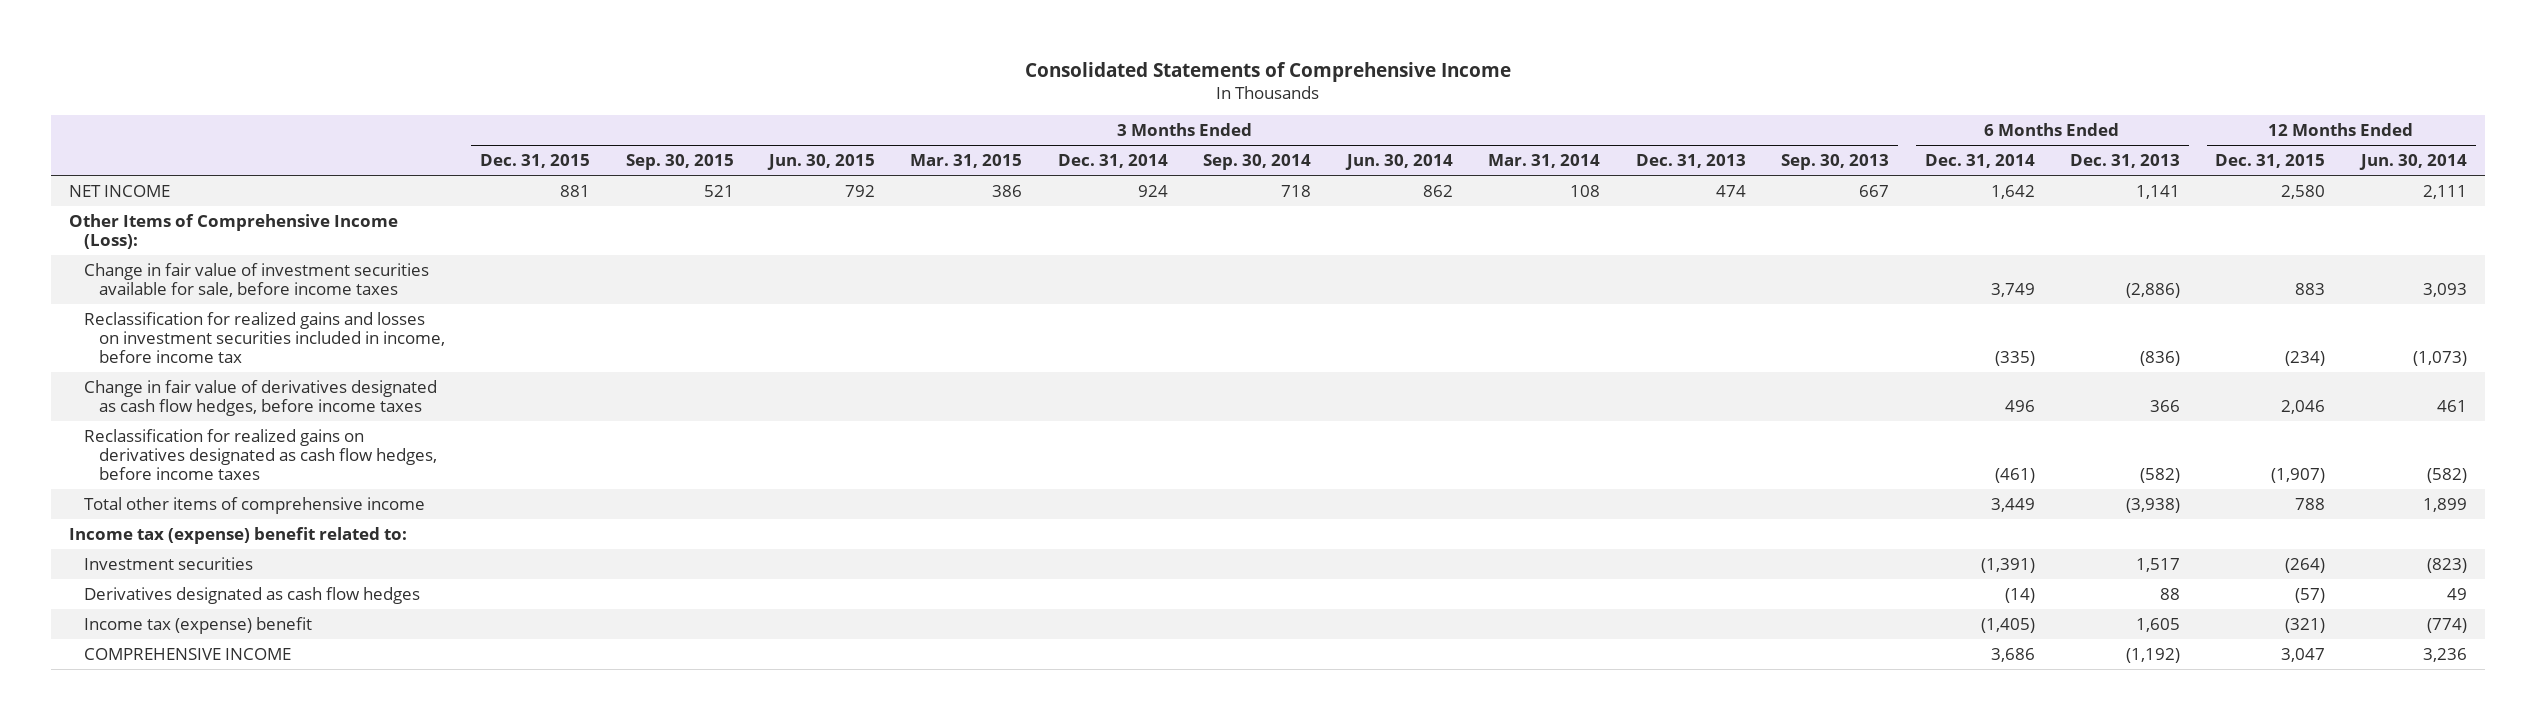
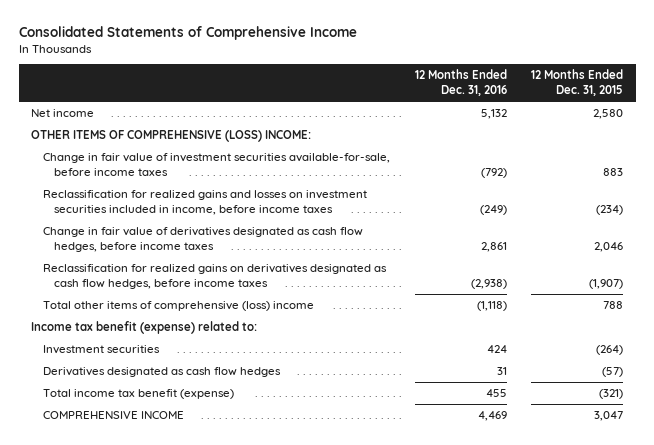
- | 3 Months Ended Dec. 31, 2015 | 3 Months Ended Sep. 30, 2015 | 3 Months Ended Jun. 30, 2015 | 3 Months Ended Mar. 31, 2015 | 3 Months Ended Dec. 31, 2014 | 3 Months Ended Sep. 30, 2014 | 3 Months Ended Jun. 30, 2014 | 3 Months Ended Mar. 31, 2014 | 3 Months Ended Dec. 31, 2013 | 3 Months Ended Sep. 30, 2013 | 6 Months Ended Dec. 31, 2014 | 6 Months Ended Dec. 31, 2013 | 12 Months Ended Dec. 31, 2015 | 12 Months Ended Jun. 30, 2014
+ | 12 Months Ended Dec. 31, 2016 | 12 Months Ended Dec. 31, 2015
- NET INCOME | 881 | 521 | 792 | 386 | 924 | 718 | 862 | 108 | 474 | 667 | 1,642 | 1,141 | 2,580 | 2,111
- Other Items of Comprehensive Income (Loss):
- Change in fair value of investment securities available for sale, before income taxes | | | | | | | | | | | 3,749 | (2,886) | 883 | 3,093
- Reclassification for realized gains and losses on investment securities included in income, before income tax | | | | | | | | | | | (335) | (836) | (234) | (1,073)
+ Net income | 5,132 | 2,580
+ OTHER ITEMS OF COMPREHENSIVE (LOSS) INCOME:
+ Change in fair value of investment securities available-for-sale, before income taxes | (792) | 883
+ Reclassification for realized gains and losses on investment securities included in income, before income taxes | (249) | (234)
- Total other items of comprehensive income | | | | | | | | | | | 3,449 | (3,938) | 788 | 1,899
- Income tax (expense) benefit related to:
+ Total other items of comprehensive (loss) income | (1,118) | 788
+ Income tax benefit (expense) related to:
- Income tax (expense) benefit | | | | | | | | | | | (1,405) | 1,605 | (321) | (774)
+ Total income tax benefit (expense) | 455 | (321)

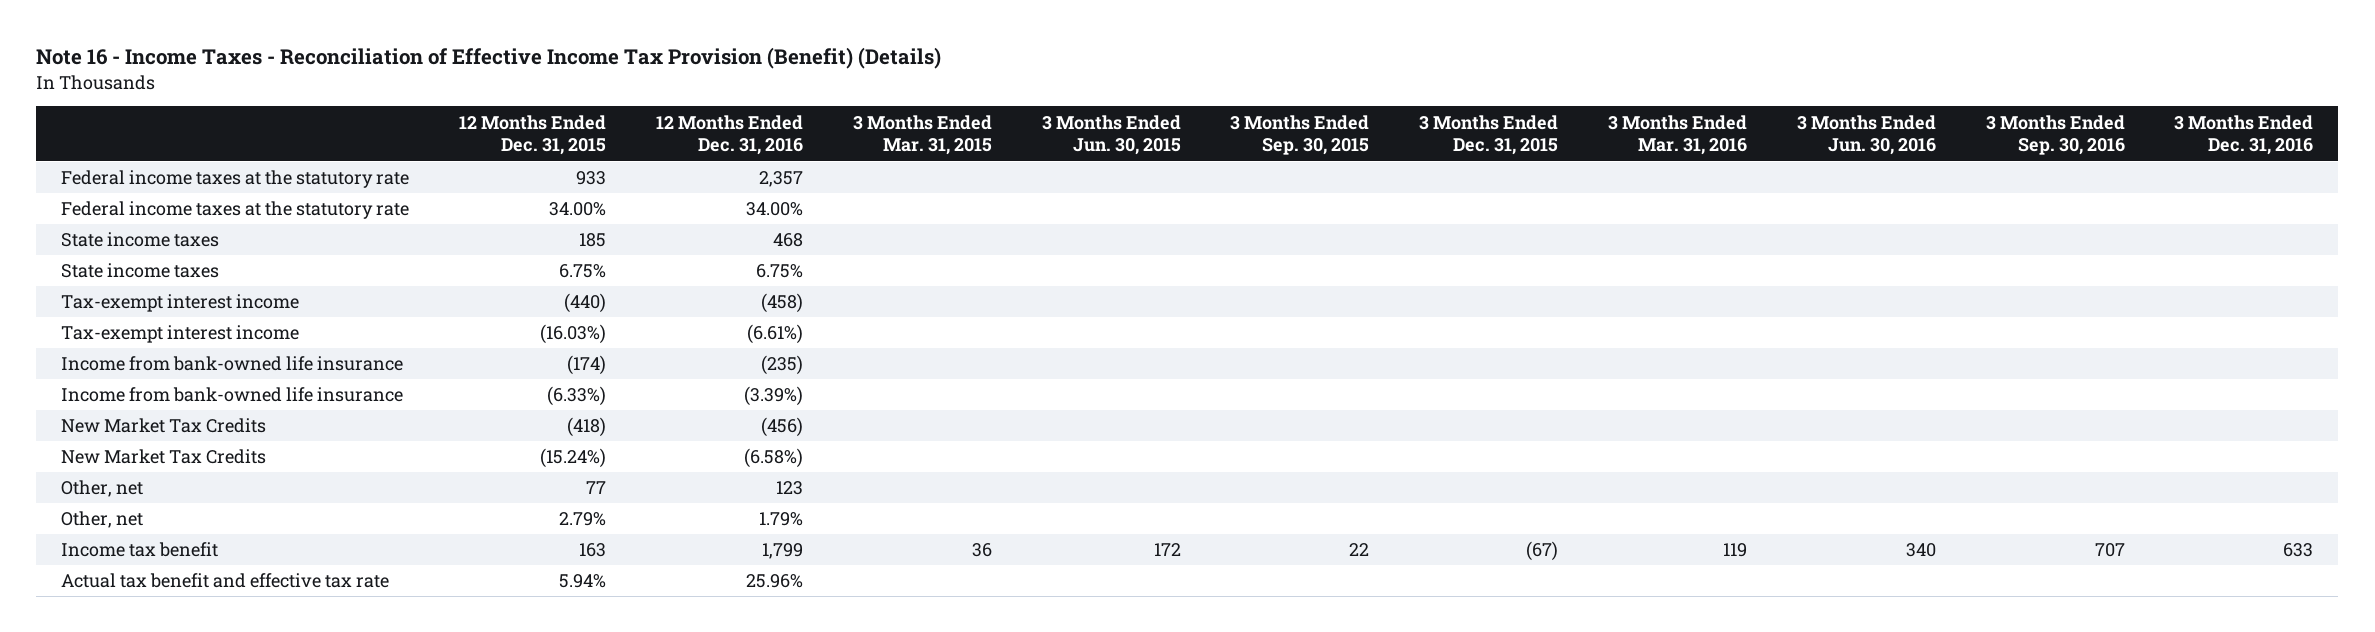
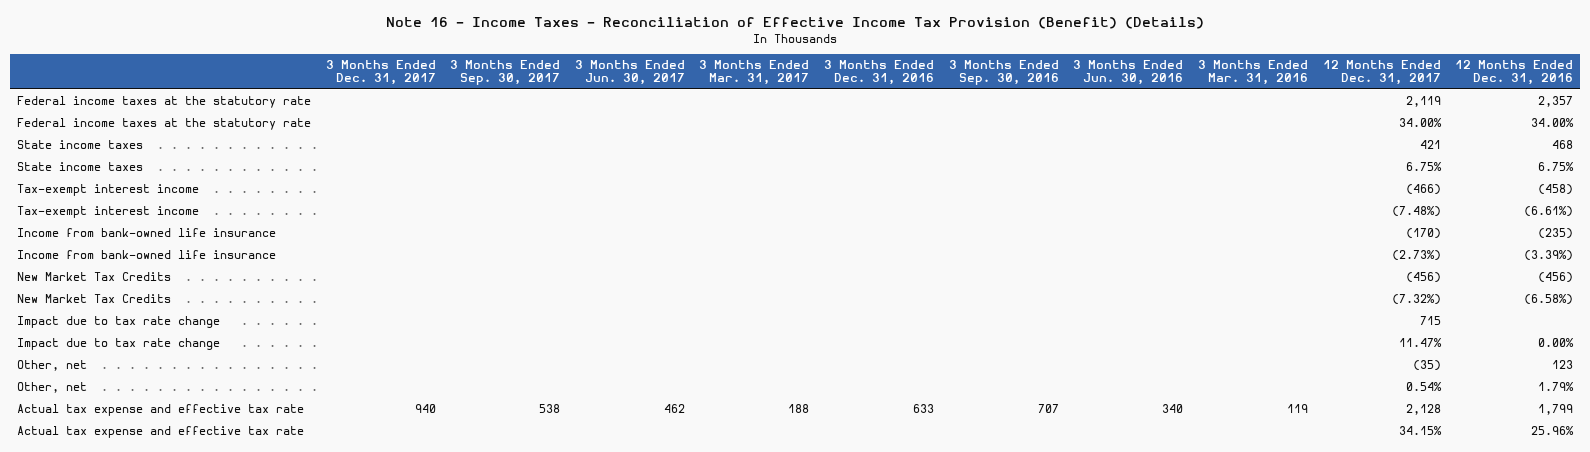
- | 12 Months Ended Dec. 31, 2015 | 12 Months Ended Dec. 31, 2016 | 3 Months Ended Mar. 31, 2015 | 3 Months Ended Jun. 30, 2015 | 3 Months Ended Sep. 30, 2015 | 3 Months Ended Dec. 31, 2015 | 3 Months Ended Mar. 31, 2016 | 3 Months Ended Jun. 30, 2016 | 3 Months Ended Sep. 30, 2016 | 3 Months Ended Dec. 31, 2016
+ | 3 Months Ended Dec. 31, 2017 | 3 Months Ended Sep. 30, 2017 | 3 Months Ended Jun. 30, 2017 | 3 Months Ended Mar. 31, 2017 | 3 Months Ended Dec. 31, 2016 | 3 Months Ended Sep. 30, 2016 | 3 Months Ended Jun. 30, 2016 | 3 Months Ended Mar. 31, 2016 | 12 Months Ended Dec. 31, 2017 | 12 Months Ended Dec. 31, 2016
+ Impact due to tax rate change | | | | | | | | | 715 |
+ Impact due to tax rate change | | | | | | | | | 11.47% | 0.00%
- Income tax benefit | 163 | 1,799 | 36 | 172 | 22 | (67) | 119 | 340 | 707 | 633
- Actual tax benefit and effective tax rate | 5.94% | 25.96% | | | | | | | |
+ Actual tax expense and effective tax rate | 940 | 538 | 462 | 188 | 633 | 707 | 340 | 119 | 2,128 | 1,799
+ Actual tax expense and effective tax rate | | | | | | | | | 34.15% | 25.96%

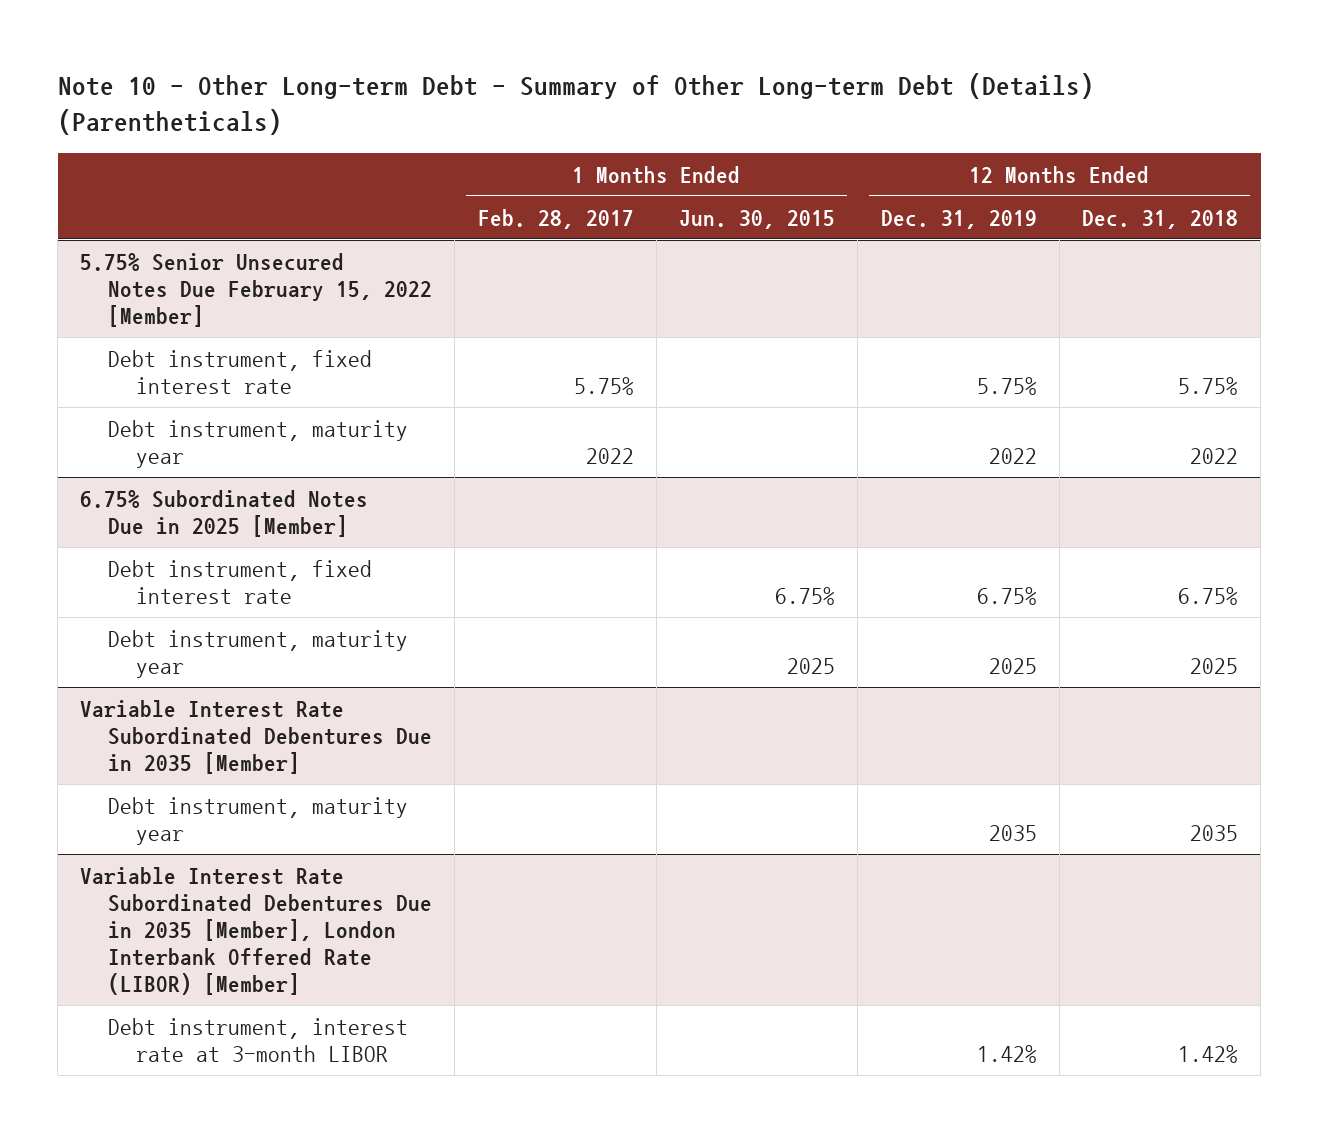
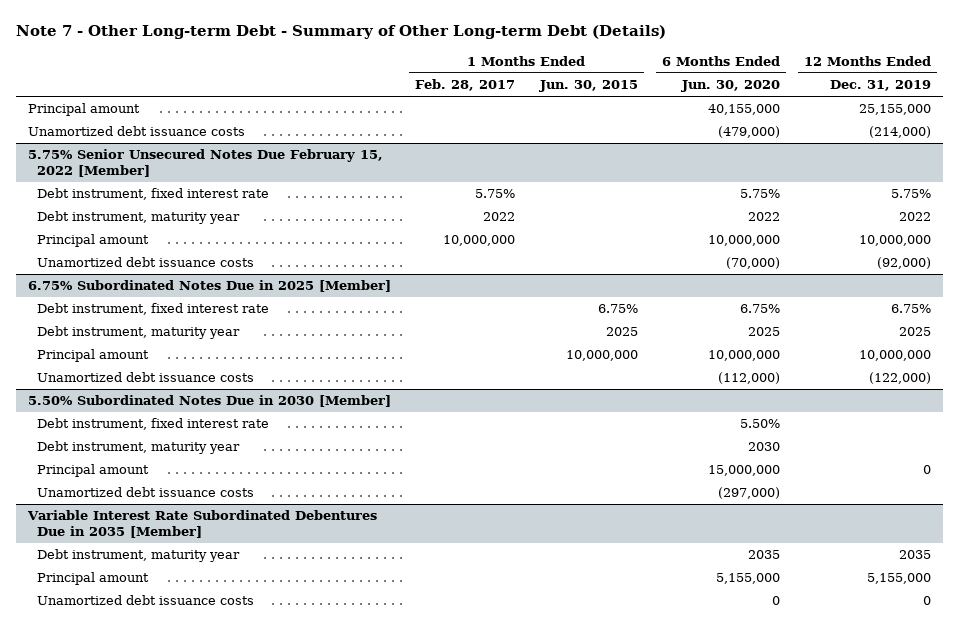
- Note 10 - Other Long-term Debt - Summary of Other Long-term Debt (Details) (Parentheticals)
+ Note 7 - Other Long-term Debt - Summary of Other Long-term Debt (Details)
- | 1 Months Ended Feb. 28, 2017 | 1 Months Ended Jun. 30, 2015 | 12 Months Ended Dec. 31, 2019 | 12 Months Ended Dec. 31, 2018
+ | 1 Months Ended Feb. 28, 2017 | 1 Months Ended Jun. 30, 2015 | 6 Months Ended Jun. 30, 2020 | 12 Months Ended Dec. 31, 2019
+ Principal amount | | | 40,155,000 | 25,155,000
+ Unamortized debt issuance costs | | | (479,000) | (214,000)
@ 5.75% Senior Unsecured Notes Due February 15, 2022 [Member]
+ Principal amount | 10,000,000 | | 10,000,000 | 10,000,000
+ Unamortized debt issuance costs | | | (70,000) | (92,000)
@ 6.75% Subordinated Notes Due in 2025 [Member]
+ Principal amount | | 10,000,000 | 10,000,000 | 10,000,000
+ Unamortized debt issuance costs | | | (112,000) | (122,000)
+ 5.50% Subordinated Notes Due in 2030 [Member]
+ Debt instrument, fixed interest rate | | | 5.50% |
+ Debt instrument, maturity year | | | 2030 |
+ Principal amount | | | 15,000,000 | 0
+ Unamortized debt issuance costs | | | (297,000) |
- Variable Interest Rate Subordinated Debentures Due in 2035 [Member], London Interbank Offered Rate (LIBOR) [Member]
- Debt instrument, interest rate at 3-month LIBOR | | | 1.42% | 1.42%
@ Variable Interest Rate Subordinated Debentures Due in 2035 [Member]
+ Principal amount | | | 5,155,000 | 5,155,000
+ Unamortized debt issuance costs | | | 0 | 0

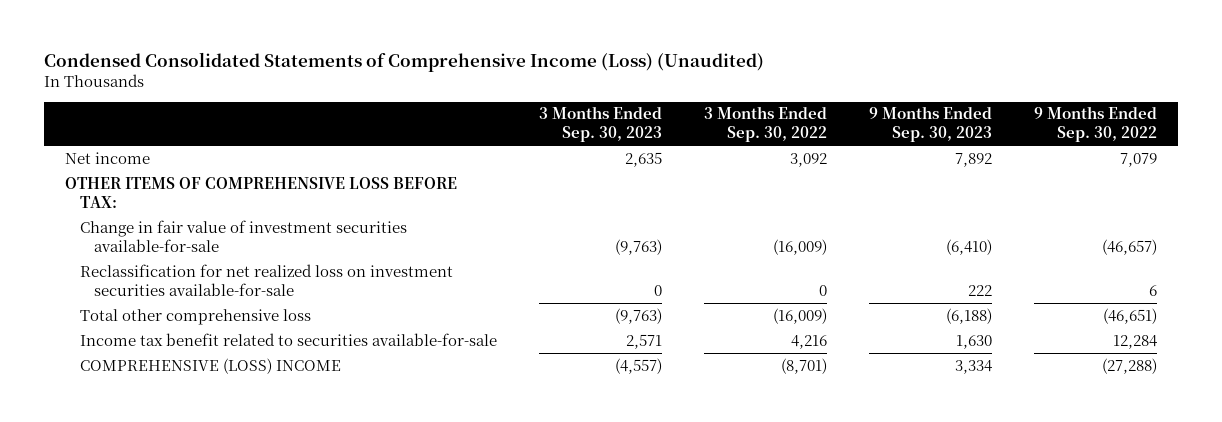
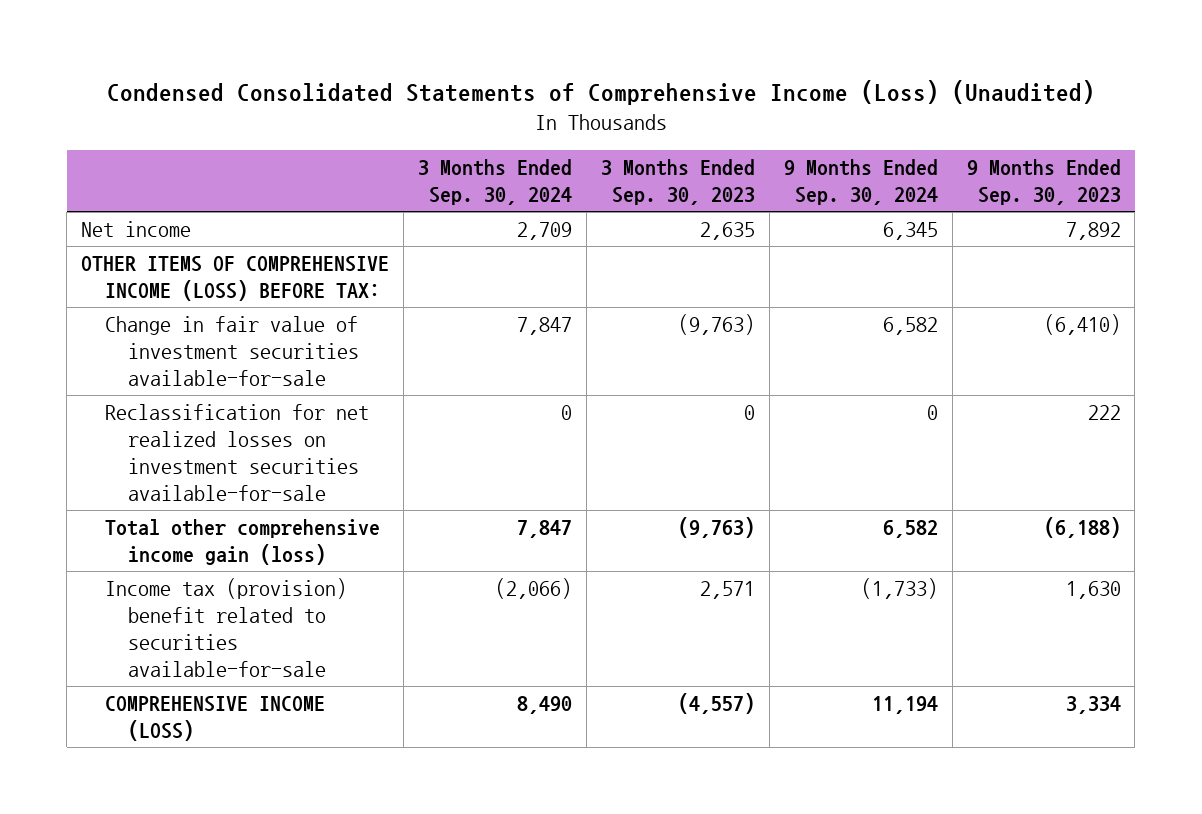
- | 3 Months Ended Sep. 30, 2023 | 3 Months Ended Sep. 30, 2022 | 9 Months Ended Sep. 30, 2023 | 9 Months Ended Sep. 30, 2022
+ | 3 Months Ended Sep. 30, 2024 | 3 Months Ended Sep. 30, 2023 | 9 Months Ended Sep. 30, 2024 | 9 Months Ended Sep. 30, 2023
- OTHER ITEMS OF COMPREHENSIVE LOSS BEFORE TAX:
+ OTHER ITEMS OF COMPREHENSIVE INCOME (LOSS) BEFORE TAX:
- Reclassification for net realized loss on investment securities available-for-sale | 0 | 0 | 222 | 6
- Total other comprehensive loss | (9,763) | (16,009) | (6,188) | (46,651)
- Income tax benefit related to securities available-for-sale | 2,571 | 4,216 | 1,630 | 12,284
- COMPREHENSIVE (LOSS) INCOME | (4,557) | (8,701) | 3,334 | (27,288)
+ Reclassification for net realized losses on investment securities available-for-sale | 0 | 0 | 0 | 222
+ Total other comprehensive income gain (loss) | 7,847 | (9,763) | 6,582 | (6,188)
+ Income tax (provision) benefit related to securities available-for-sale | (2,066) | 2,571 | (1,733) | 1,630
+ COMPREHENSIVE INCOME (LOSS) | 8,490 | (4,557) | 11,194 | 3,334

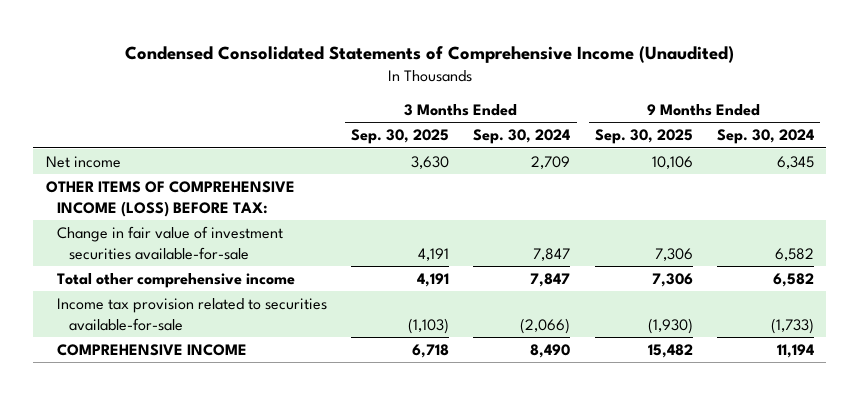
- Condensed Consolidated Statements of Comprehensive Income (Loss) (Unaudited)
+ Condensed Consolidated Statements of Comprehensive Income (Unaudited)
- | 3 Months Ended Sep. 30, 2024 | 3 Months Ended Sep. 30, 2023 | 9 Months Ended Sep. 30, 2024 | 9 Months Ended Sep. 30, 2023
+ | 3 Months Ended Sep. 30, 2025 | 3 Months Ended Sep. 30, 2024 | 9 Months Ended Sep. 30, 2025 | 9 Months Ended Sep. 30, 2024
- Reclassification for net realized losses on investment securities available-for-sale | 0 | 0 | 0 | 222
- Total other comprehensive income gain (loss) | 7,847 | (9,763) | 6,582 | (6,188)
- Income tax (provision) benefit related to securities available-for-sale | (2,066) | 2,571 | (1,733) | 1,630
- COMPREHENSIVE INCOME (LOSS) | 8,490 | (4,557) | 11,194 | 3,334
+ Total other comprehensive income | 4,191 | 7,847 | 7,306 | 6,582
+ Income tax provision related to securities available-for-sale | (1,103) | (2,066) | (1,930) | (1,733)
+ COMPREHENSIVE INCOME | 6,718 | 8,490 | 15,482 | 11,194

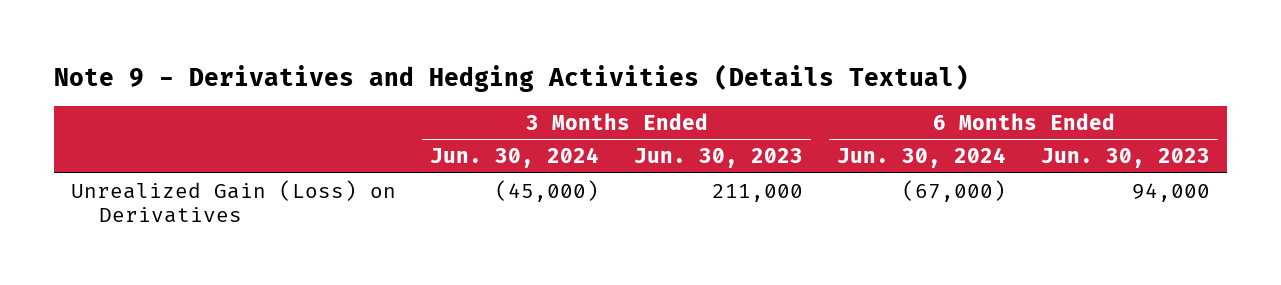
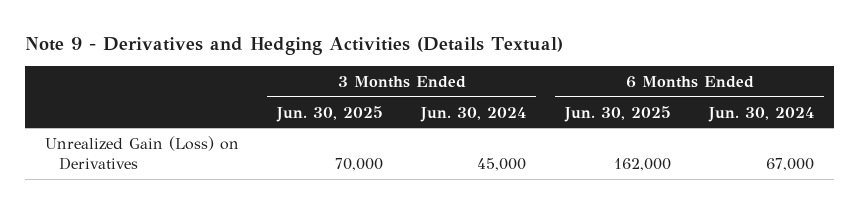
- | 3 Months Ended Jun. 30, 2024 | 3 Months Ended Jun. 30, 2023 | 6 Months Ended Jun. 30, 2024 | 6 Months Ended Jun. 30, 2023
+ | 3 Months Ended Jun. 30, 2025 | 3 Months Ended Jun. 30, 2024 | 6 Months Ended Jun. 30, 2025 | 6 Months Ended Jun. 30, 2024
- Unrealized Gain (Loss) on Derivatives | (45,000) | 211,000 | (67,000) | 94,000
+ Unrealized Gain (Loss) on Derivatives | 70,000 | 45,000 | 162,000 | 67,000

